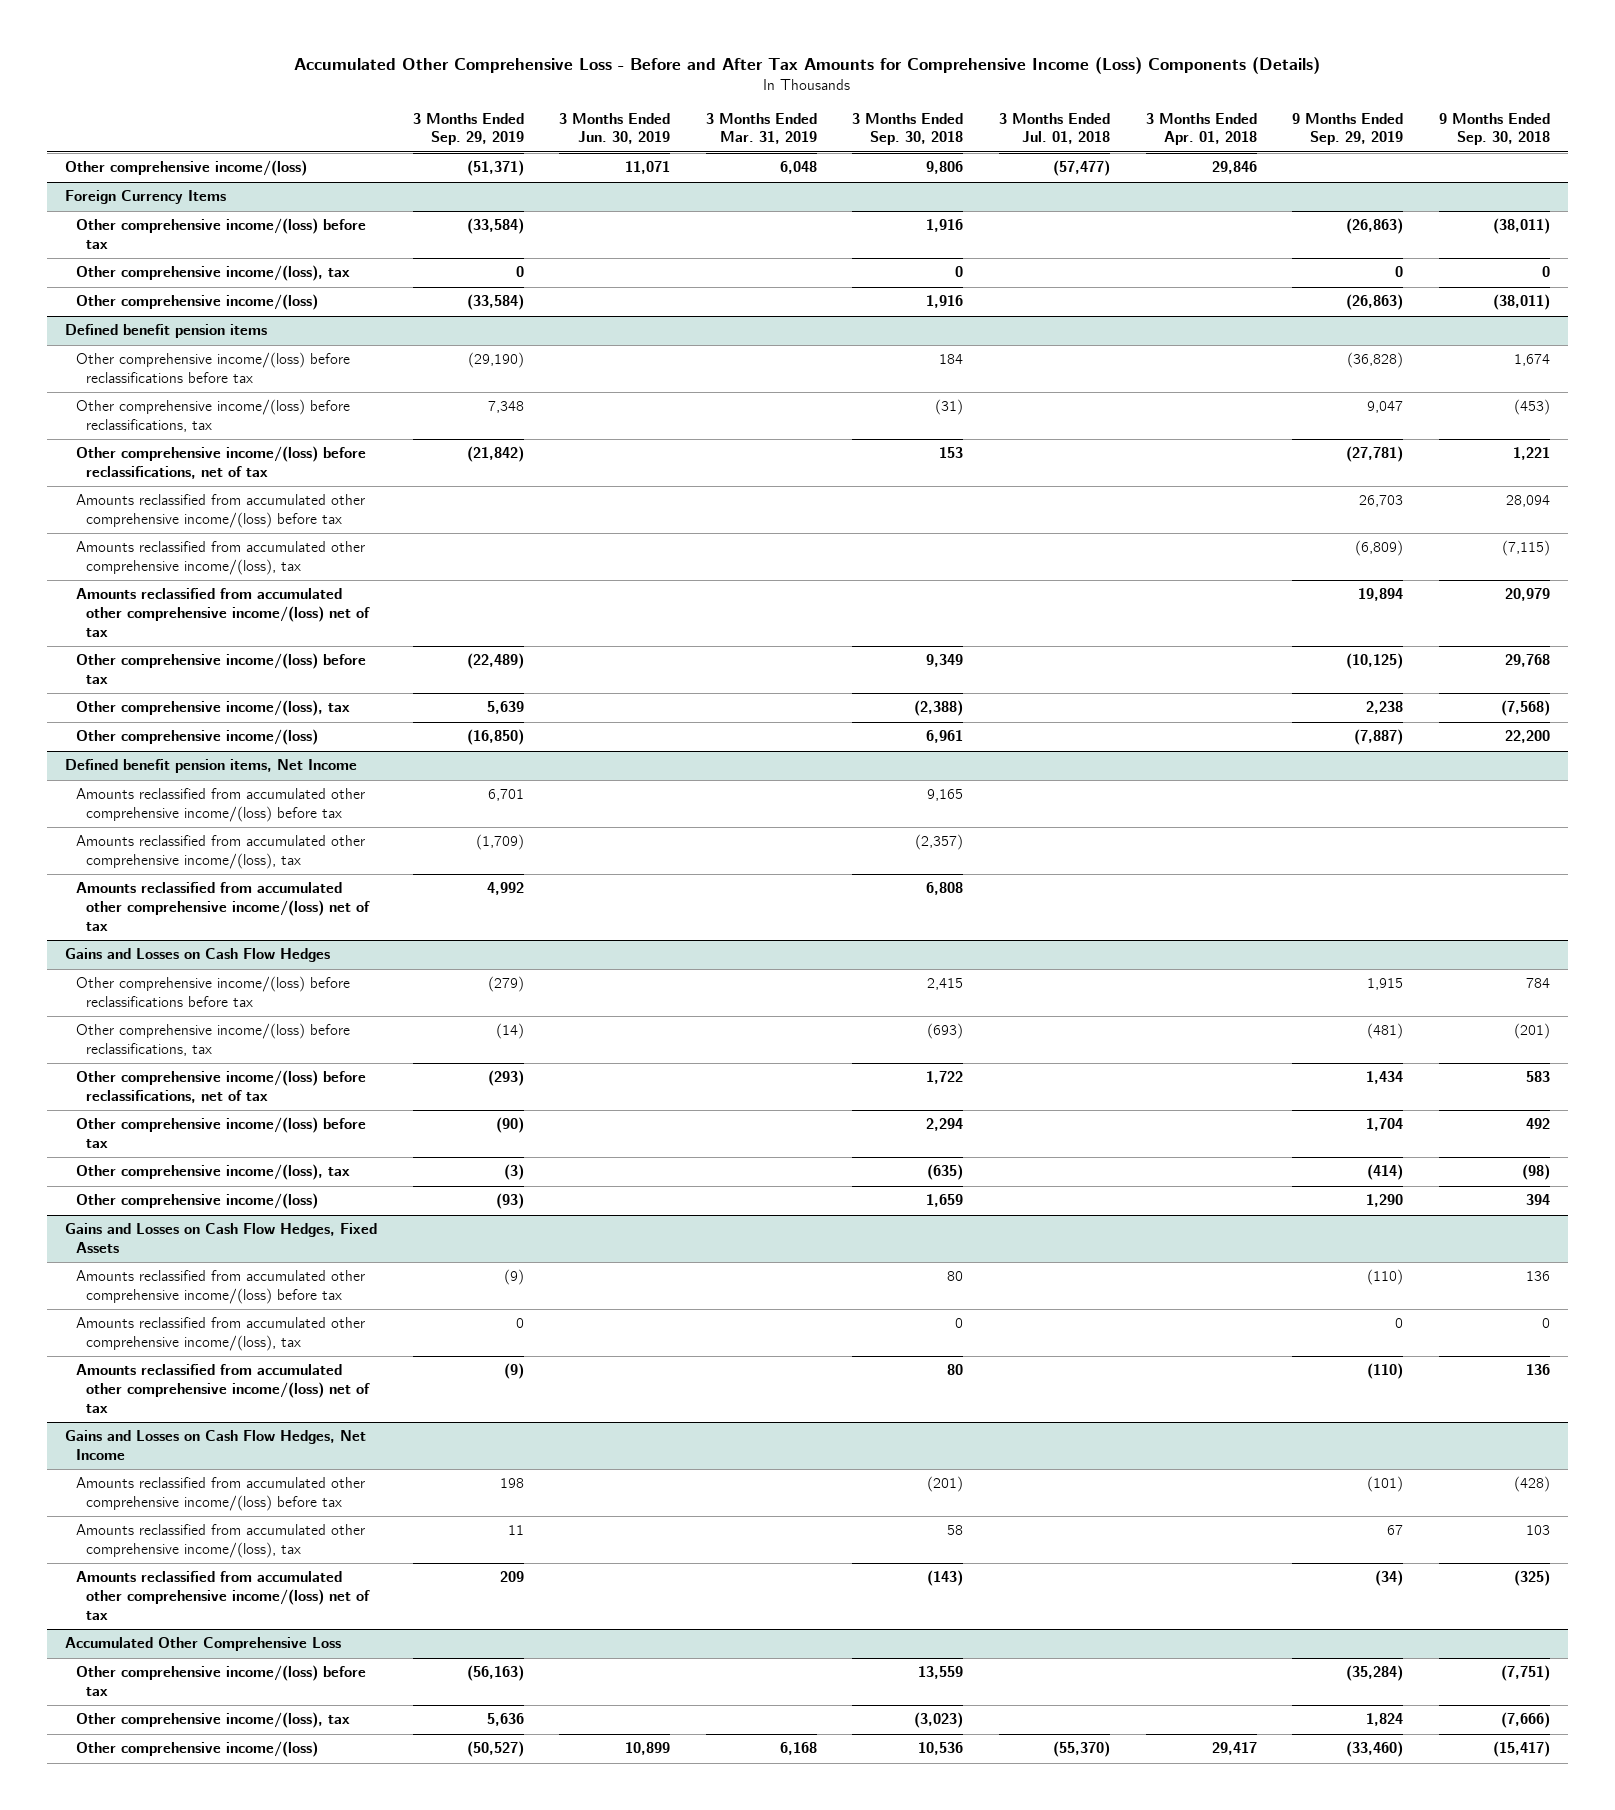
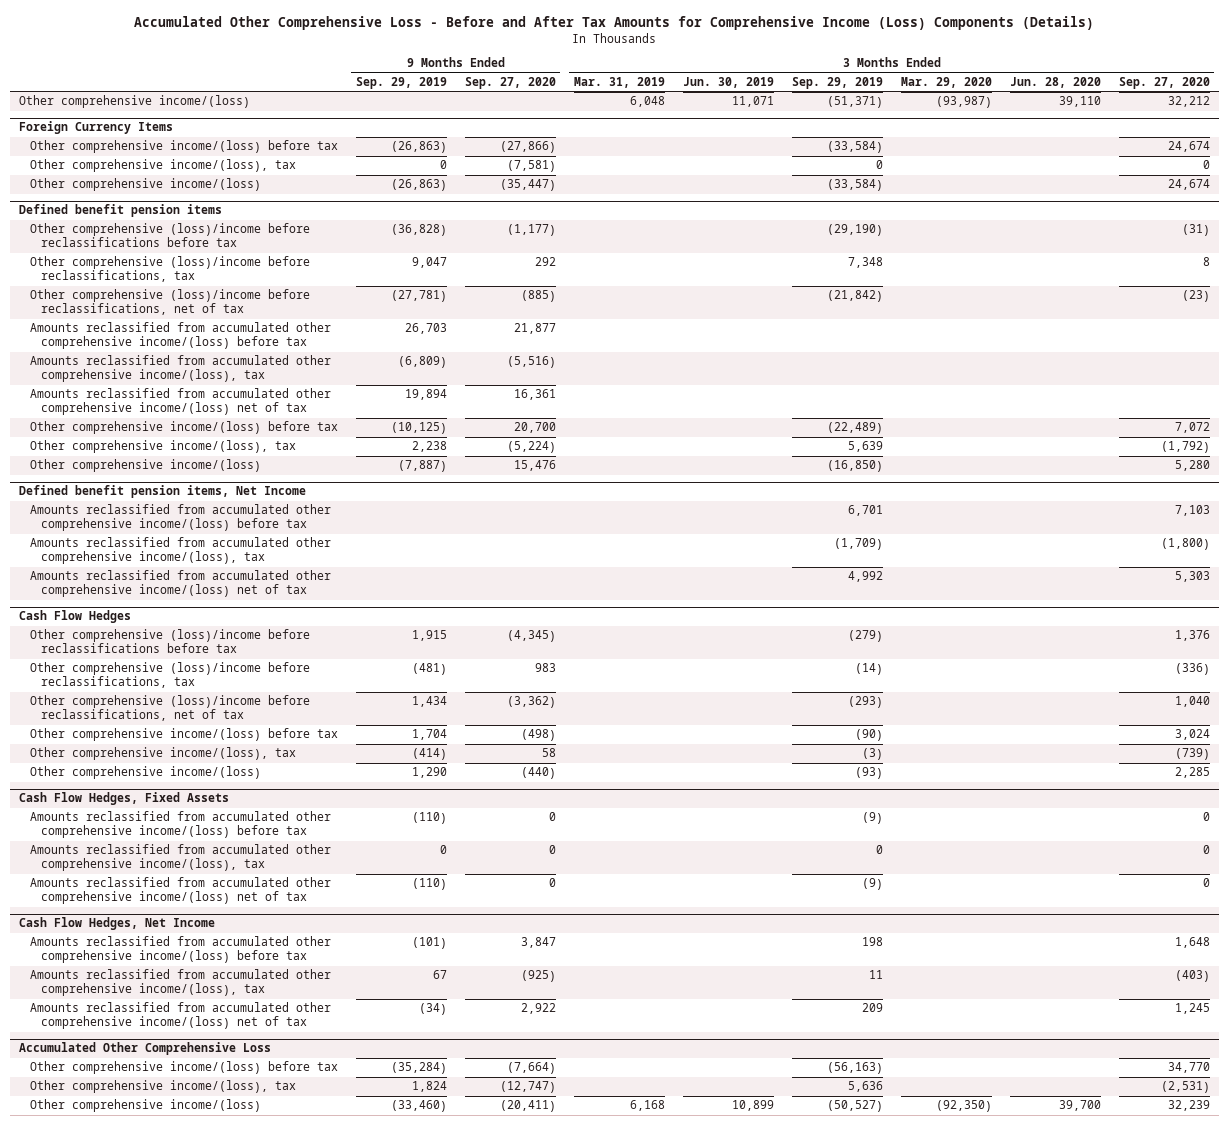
- | 3 Months Ended Sep. 29, 2019 | 3 Months Ended Jun. 30, 2019 | 3 Months Ended Mar. 31, 2019 | 3 Months Ended Sep. 30, 2018 | 3 Months Ended Jul. 01, 2018 | 3 Months Ended Apr. 01, 2018 | 9 Months Ended Sep. 29, 2019 | 9 Months Ended Sep. 30, 2018
+ | 9 Months Ended Sep. 29, 2019 | 9 Months Ended Sep. 27, 2020 | 3 Months Ended Mar. 31, 2019 | 3 Months Ended Jun. 30, 2019 | 3 Months Ended Sep. 29, 2019 | 3 Months Ended Mar. 29, 2020 | 3 Months Ended Jun. 28, 2020 | 3 Months Ended Sep. 27, 2020
@ Defined benefit pension items
- Other comprehensive income/(loss) before reclassifications before tax | (29,190) | | | 184 | | | (36,828) | 1,674
- Other comprehensive income/(loss) before reclassifications, tax | 7,348 | | | (31) | | | 9,047 | (453)
- Other comprehensive income/(loss) before reclassifications, net of tax | (21,842) | | | 153 | | | (27,781) | 1,221
+ Other comprehensive (loss)/income before reclassifications before tax | (36,828) | (1,177) | | | (29,190) | | | (31)
+ Other comprehensive (loss)/income before reclassifications, tax | 9,047 | 292 | | | 7,348 | | | 8
+ Other comprehensive (loss)/income before reclassifications, net of tax | (27,781) | (885) | | | (21,842) | | | (23)
- Gains and Losses on Cash Flow Hedges
- Other comprehensive income/(loss) before reclassifications before tax | (279) | | | 2,415 | | | 1,915 | 784
- Other comprehensive income/(loss) before reclassifications, tax | (14) | | | (693) | | | (481) | (201)
- Other comprehensive income/(loss) before reclassifications, net of tax | (293) | | | 1,722 | | | 1,434 | 583
+ Cash Flow Hedges
+ Other comprehensive (loss)/income before reclassifications before tax | 1,915 | (4,345) | | | (279) | | | 1,376
+ Other comprehensive (loss)/income before reclassifications, tax | (481) | 983 | | | (14) | | | (336)
+ Other comprehensive (loss)/income before reclassifications, net of tax | 1,434 | (3,362) | | | (293) | | | 1,040
- Gains and Losses on Cash Flow Hedges, Fixed Assets
+ Cash Flow Hedges, Fixed Assets
- Gains and Losses on Cash Flow Hedges, Net Income
+ Cash Flow Hedges, Net Income

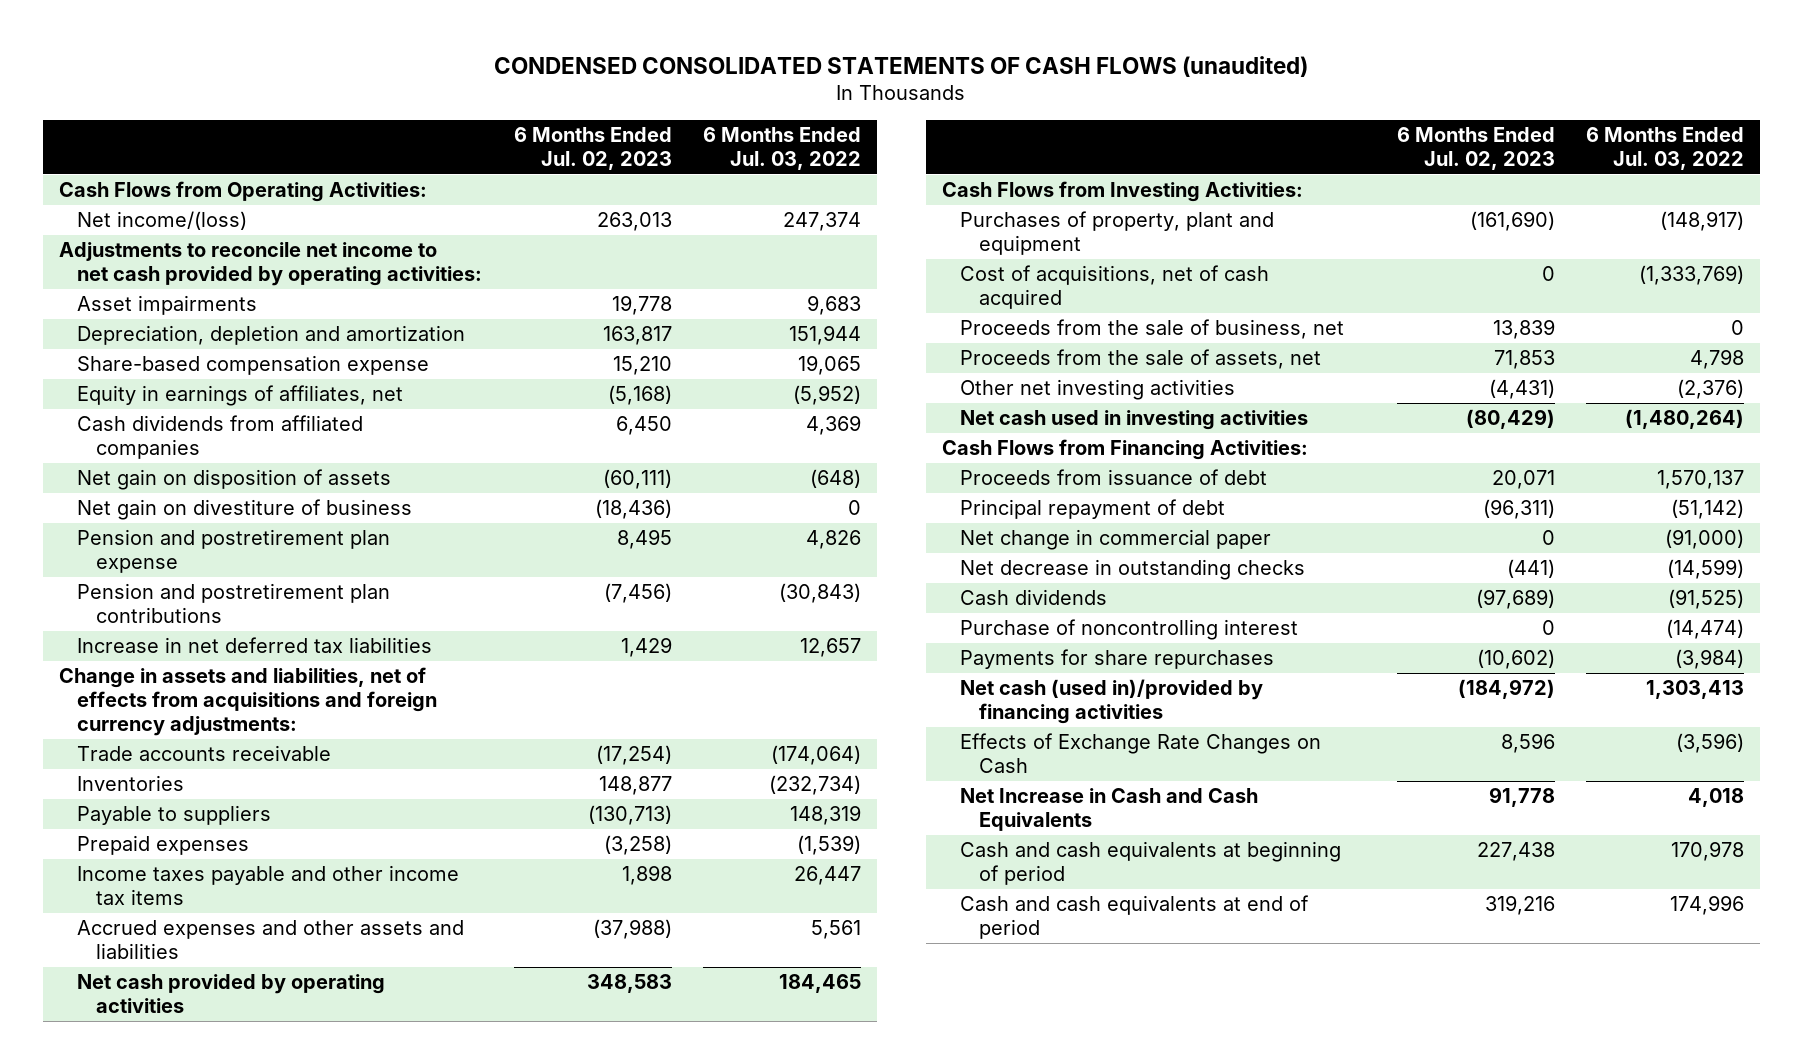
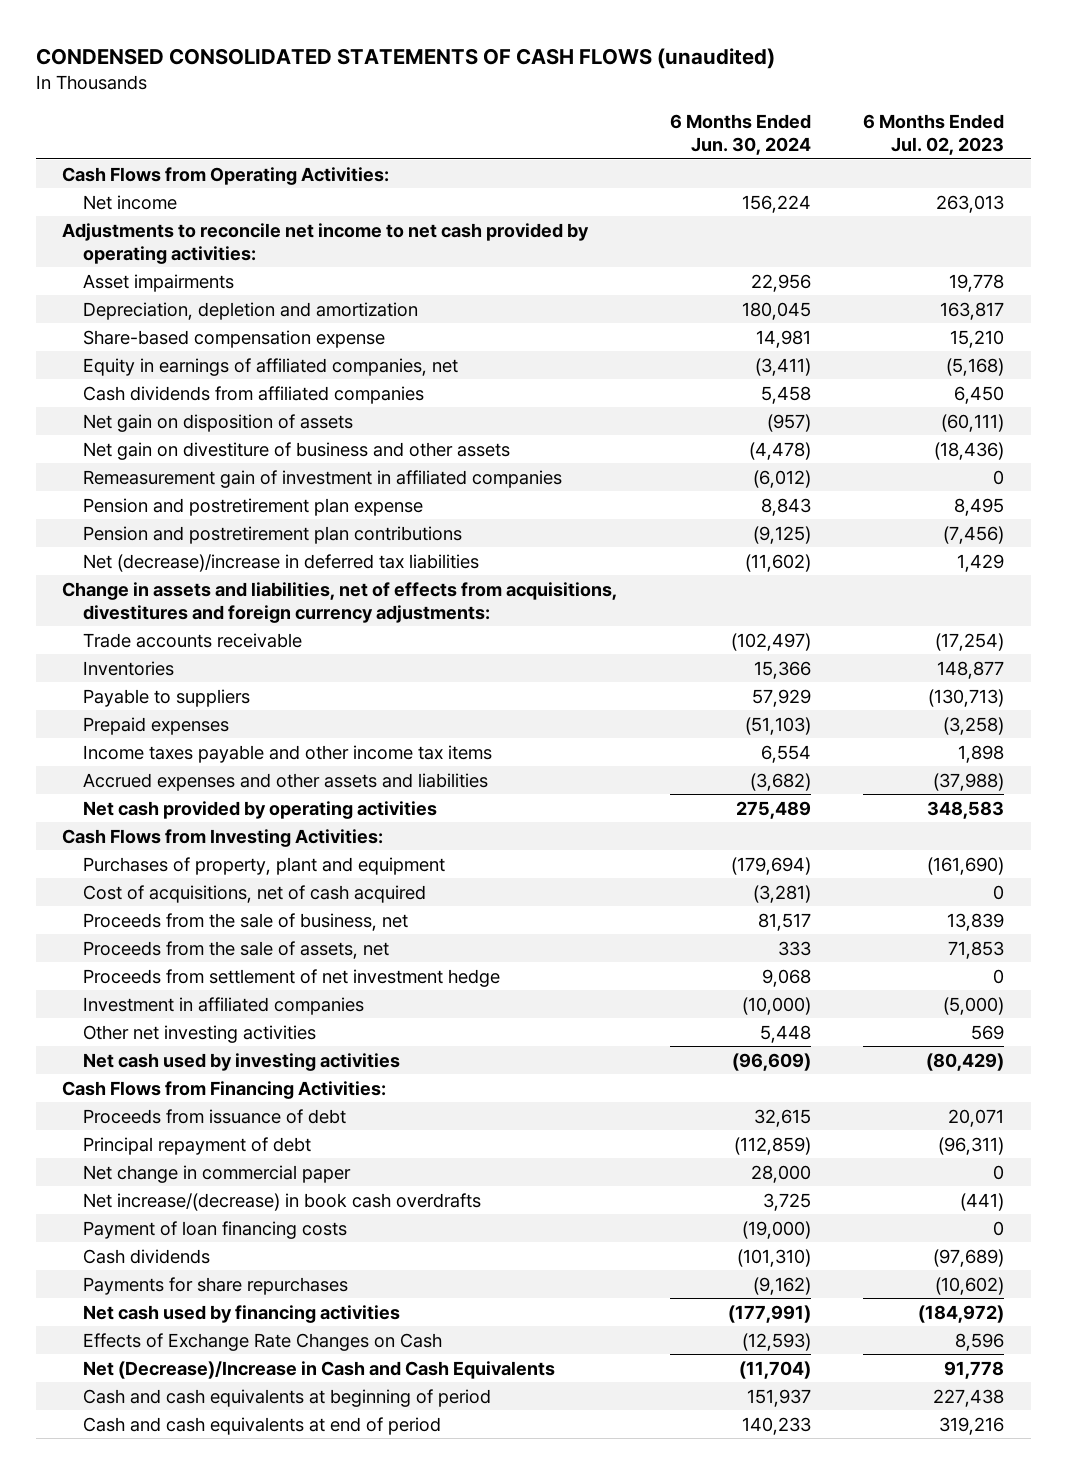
- | 6 Months Ended Jul. 02, 2023 | 6 Months Ended Jul. 03, 2022
+ | 6 Months Ended Jun. 30, 2024 | 6 Months Ended Jul. 02, 2023
- Net income/(loss) | 263,013 | 247,374
+ Net income | 156,224 | 263,013
- Equity in earnings of affiliates, net | (5,168) | (5,952)
+ Equity in earnings of affiliated companies, net | (3,411) | (5,168)
- Net gain on divestiture of business | (18,436) | 0
+ Net gain on divestiture of business and other assets | (4,478) | (18,436)
+ Remeasurement gain of investment in affiliated companies | (6,012) | 0
- Increase in net deferred tax liabilities | 1,429 | 12,657
- Change in assets and liabilities, net of effects from acquisitions and foreign currency adjustments:
+ Net (decrease)/increase in deferred tax liabilities | (11,602) | 1,429
+ Change in assets and liabilities, net of effects from acquisitions, divestitures and foreign currency adjustments:
- Other net investing activities | (4,431) | (2,376)
- Net cash used in investing activities | (80,429) | (1,480,264)
+ Proceeds from settlement of net investment hedge | 9,068 | 0
+ Investment in affiliated companies | (10,000) | (5,000)
+ Other net investing activities | 5,448 | 569
+ Net cash used by investing activities | (96,609) | (80,429)
- Net decrease in outstanding checks | (441) | (14,599)
+ Net increase/(decrease) in book cash overdrafts | 3,725 | (441)
+ Payment of loan financing costs | (19,000) | 0
- Purchase of noncontrolling interest | 0 | (14,474)
- Net cash (used in)/provided by financing activities | (184,972) | 1,303,413
+ Net cash used by financing activities | (177,991) | (184,972)
- Net Increase in Cash and Cash Equivalents | 91,778 | 4,018
+ Net (Decrease)/Increase in Cash and Cash Equivalents | (11,704) | 91,778

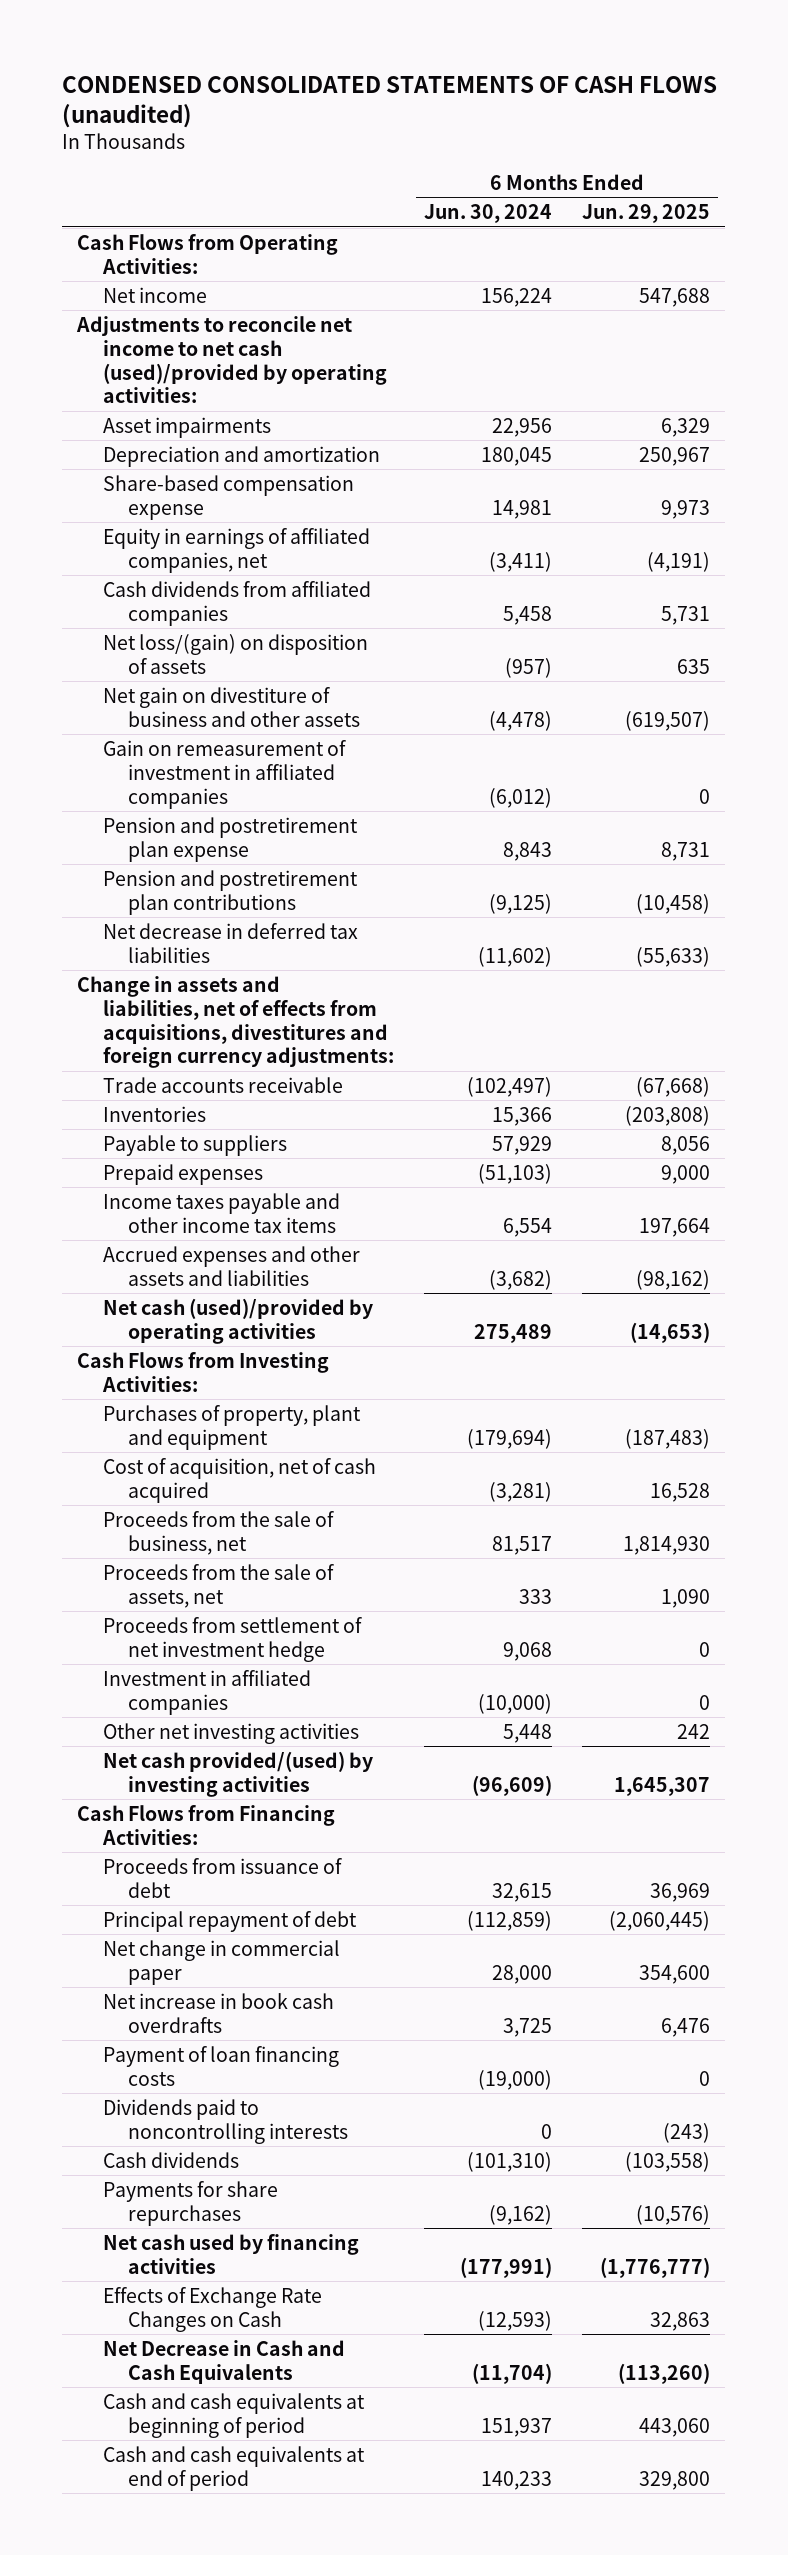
- | 6 Months Ended Jun. 30, 2024 | 6 Months Ended Jul. 02, 2023
+ | 6 Months Ended Jun. 30, 2024 | 6 Months Ended Jun. 29, 2025
- Adjustments to reconcile net income to net cash provided by operating activities:
+ Adjustments to reconcile net income to net cash (used)/provided by operating activities:
- Depreciation, depletion and amortization | 180,045 | 163,817
+ Depreciation and amortization | 180,045 | 250,967
- Net gain on disposition of assets | (957) | (60,111)
+ Net loss/(gain) on disposition of assets | (957) | 635
- Remeasurement gain of investment in affiliated companies | (6,012) | 0
+ Gain on remeasurement of investment in affiliated companies | (6,012) | 0
- Net (decrease)/increase in deferred tax liabilities | (11,602) | 1,429
+ Net decrease in deferred tax liabilities | (11,602) | (55,633)
- Net cash provided by operating activities | 275,489 | 348,583
+ Net cash (used)/provided by operating activities | 275,489 | (14,653)
- Cost of acquisitions, net of cash acquired | (3,281) | 0
+ Cost of acquisition, net of cash acquired | (3,281) | 16,528
- Net cash used by investing activities | (96,609) | (80,429)
+ Net cash provided/(used) by investing activities | (96,609) | 1,645,307
- Net increase/(decrease) in book cash overdrafts | 3,725 | (441)
+ Net increase in book cash overdrafts | 3,725 | 6,476
+ Dividends paid to noncontrolling interests | 0 | (243)
- Net (Decrease)/Increase in Cash and Cash Equivalents | (11,704) | 91,778
+ Net Decrease in Cash and Cash Equivalents | (11,704) | (113,260)

